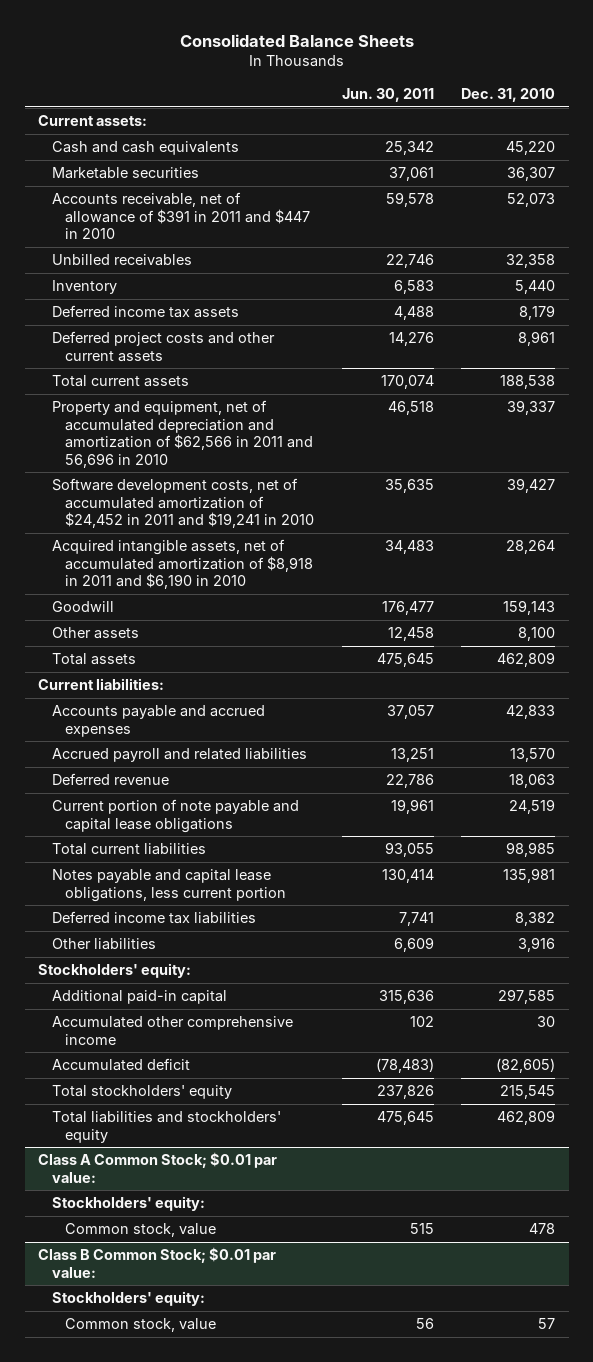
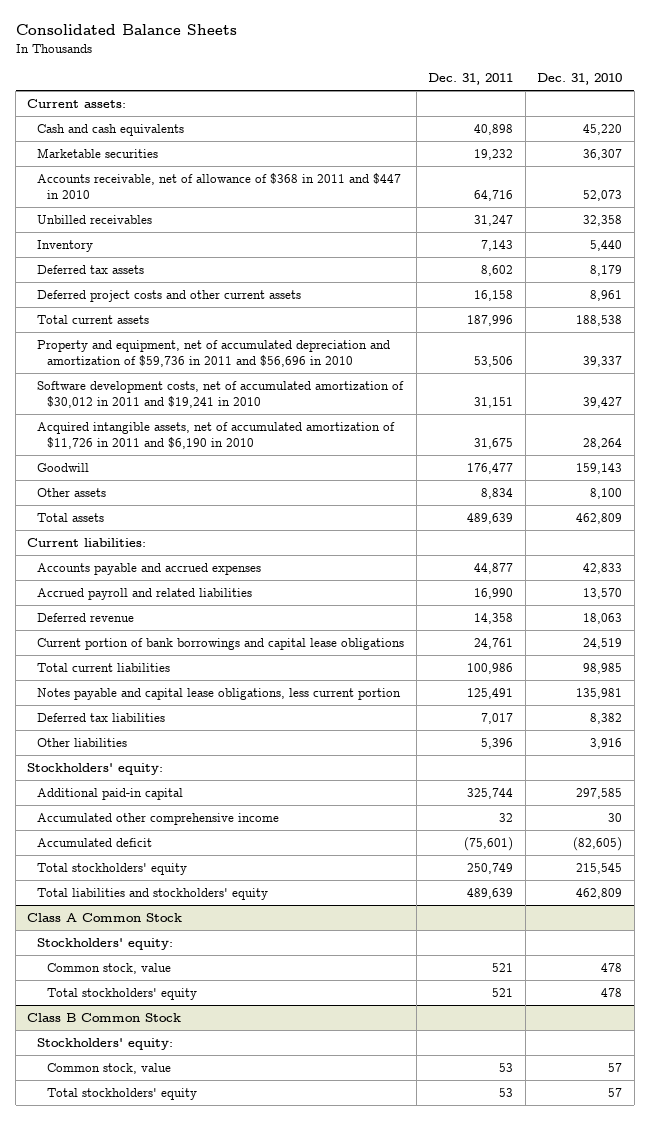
- | Jun. 30, 2011 | Dec. 31, 2010
+ | Dec. 31, 2011 | Dec. 31, 2010
- Accounts receivable, net of allowance of $391 in 2011 and $447 in 2010 | 59,578 | 52,073
+ Accounts receivable, net of allowance of $368 in 2011 and $447 in 2010 | 64,716 | 52,073
- Deferred income tax assets | 4,488 | 8,179
+ Deferred tax assets | 8,602 | 8,179
- Property and equipment, net of accumulated depreciation and amortization of $62,566 in 2011 and 56,696 in 2010 | 46,518 | 39,337
- Software development costs, net of accumulated amortization of $24,452 in 2011 and $19,241 in 2010 | 35,635 | 39,427
- Acquired intangible assets, net of accumulated amortization of $8,918 in 2011 and $6,190 in 2010 | 34,483 | 28,264
+ Property and equipment, net of accumulated depreciation and amortization of $59,736 in 2011 and $56,696 in 2010 | 53,506 | 39,337
+ Software development costs, net of accumulated amortization of $30,012 in 2011 and $19,241 in 2010 | 31,151 | 39,427
+ Acquired intangible assets, net of accumulated amortization of $11,726 in 2011 and $6,190 in 2010 | 31,675 | 28,264
- Current portion of note payable and capital lease obligations | 19,961 | 24,519
+ Current portion of bank borrowings and capital lease obligations | 24,761 | 24,519
- Deferred income tax liabilities | 7,741 | 8,382
+ Deferred tax liabilities | 7,017 | 8,382
- Class A Common Stock; $0.01 par value:
+ Class A Common Stock
- Class B Common Stock; $0.01 par value:
+ Total stockholders' equity | 521 | 478
+ Class B Common Stock
+ Total stockholders' equity | 53 | 57

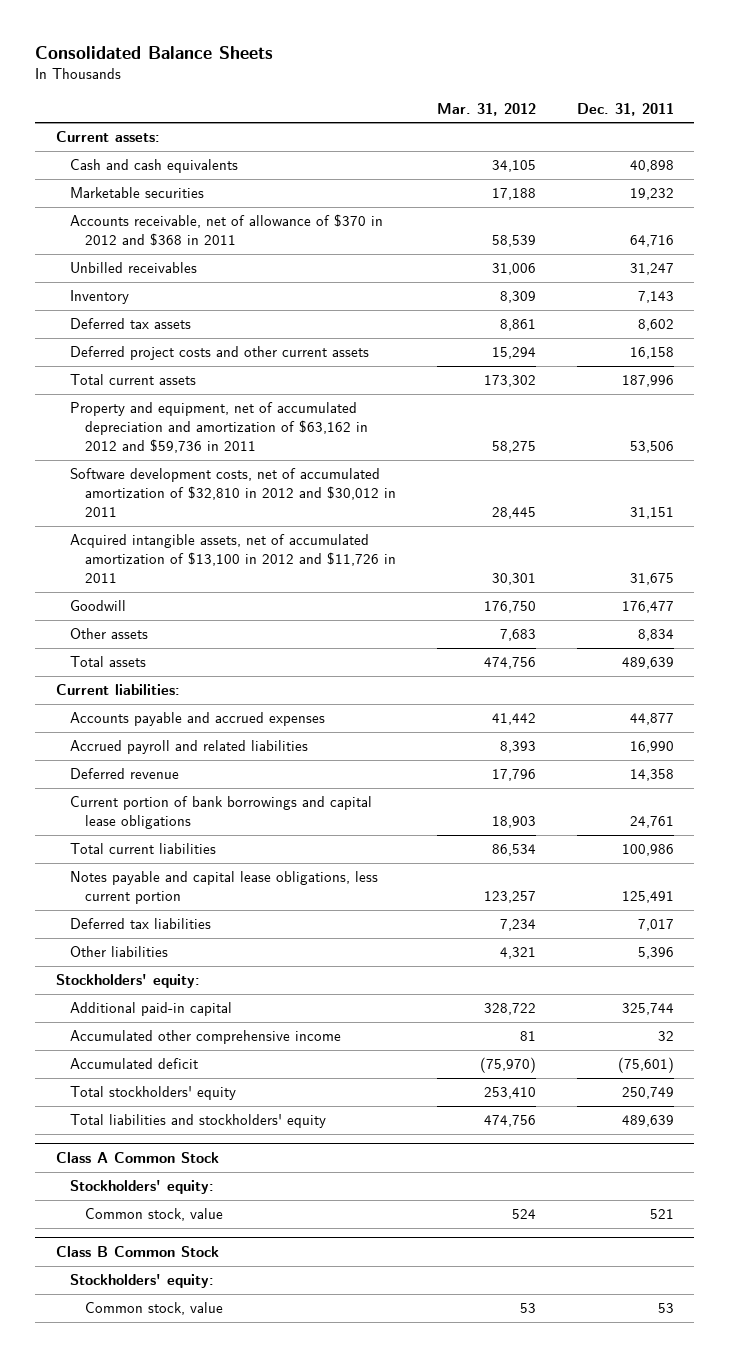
- | Dec. 31, 2011 | Dec. 31, 2010
+ | Mar. 31, 2012 | Dec. 31, 2011
- Accounts receivable, net of allowance of $368 in 2011 and $447 in 2010 | 64,716 | 52,073
+ Accounts receivable, net of allowance of $370 in 2012 and $368 in 2011 | 58,539 | 64,716
- Property and equipment, net of accumulated depreciation and amortization of $59,736 in 2011 and $56,696 in 2010 | 53,506 | 39,337
- Software development costs, net of accumulated amortization of $30,012 in 2011 and $19,241 in 2010 | 31,151 | 39,427
- Acquired intangible assets, net of accumulated amortization of $11,726 in 2011 and $6,190 in 2010 | 31,675 | 28,264
+ Property and equipment, net of accumulated depreciation and amortization of $63,162 in 2012 and $59,736 in 2011 | 58,275 | 53,506
+ Software development costs, net of accumulated amortization of $32,810 in 2012 and $30,012 in 2011 | 28,445 | 31,151
+ Acquired intangible assets, net of accumulated amortization of $13,100 in 2012 and $11,726 in 2011 | 30,301 | 31,675
@ Class A Common Stock
- Total stockholders' equity | 521 | 478
@ Class B Common Stock
- Total stockholders' equity | 53 | 57

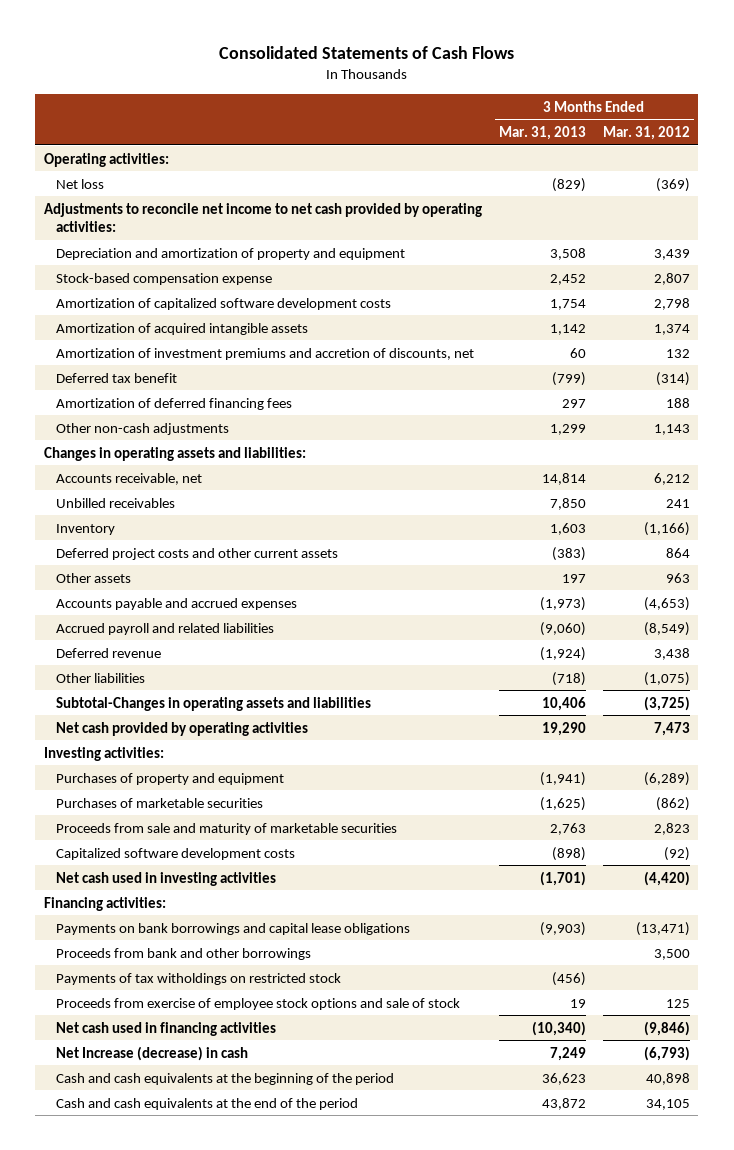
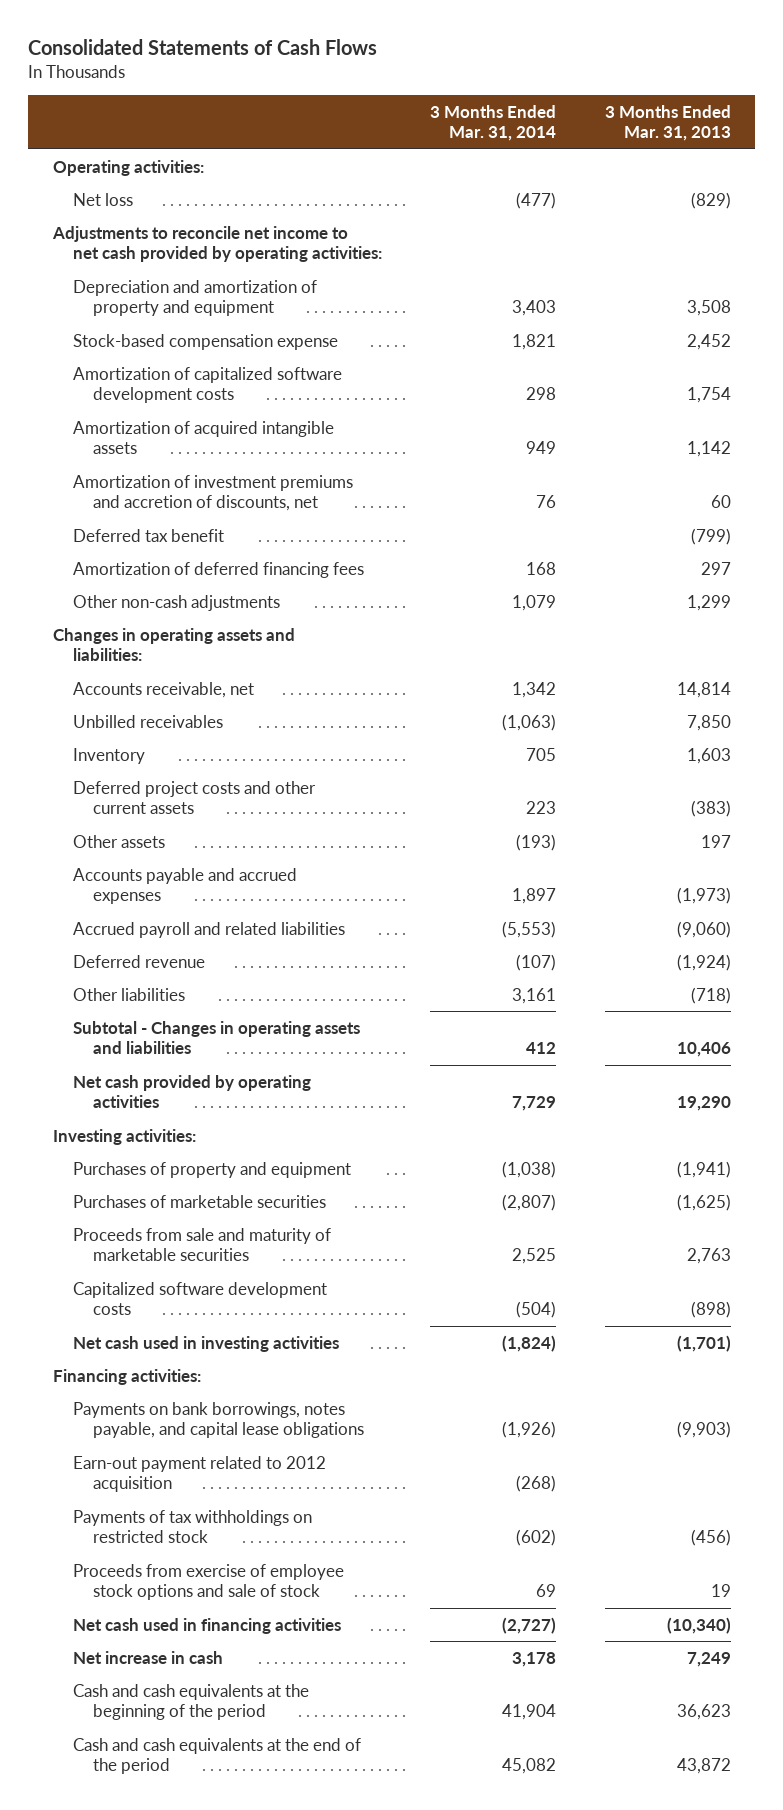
- | 3 Months Ended Mar. 31, 2013 | 3 Months Ended Mar. 31, 2012
+ | 3 Months Ended Mar. 31, 2014 | 3 Months Ended Mar. 31, 2013
- Subtotal-Changes in operating assets and liabilities | 10,406 | (3,725)
+ Subtotal - Changes in operating assets and liabilities | 412 | 10,406
- Payments on bank borrowings and capital lease obligations | (9,903) | (13,471)
- Proceeds from bank and other borrowings | | 3,500
- Payments of tax witholdings on restricted stock | (456) |
+ Payments on bank borrowings, notes payable, and capital lease obligations | (1,926) | (9,903)
+ Earn-out payment related to 2012 acquisition | (268) |
+ Payments of tax withholdings on restricted stock | (602) | (456)
- Net Increase (decrease) in cash | 7,249 | (6,793)
+ Net increase in cash | 3,178 | 7,249

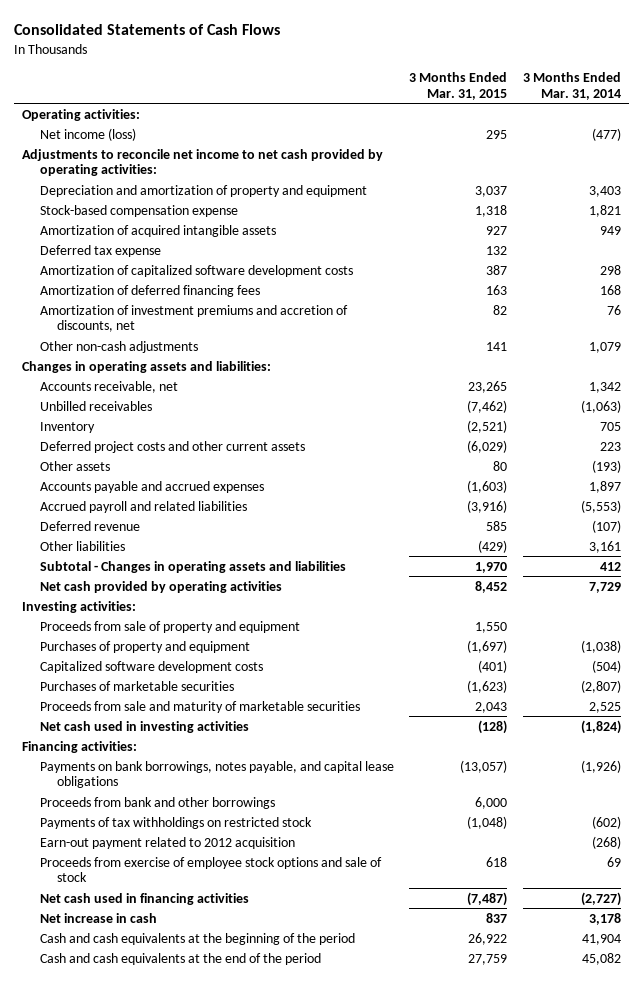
- | 3 Months Ended Mar. 31, 2014 | 3 Months Ended Mar. 31, 2013
+ | 3 Months Ended Mar. 31, 2015 | 3 Months Ended Mar. 31, 2014
- Net loss | (477) | (829)
+ Net income (loss) | 295 | (477)
- Deferred tax benefit | | (799)
+ Deferred tax expense | 132 |
moved down: Amortization of capitalized software development costs | 387 | 298
moved down: Amortization of investment premiums and accretion of discounts, net | 82 | 76
+ Proceeds from sale of property and equipment | 1,550 |
moved up: Capitalized software development costs | (401) | (504)
+ Proceeds from bank and other borrowings | 6,000 |
moved down: Earn-out payment related to 2012 acquisition | | (268)

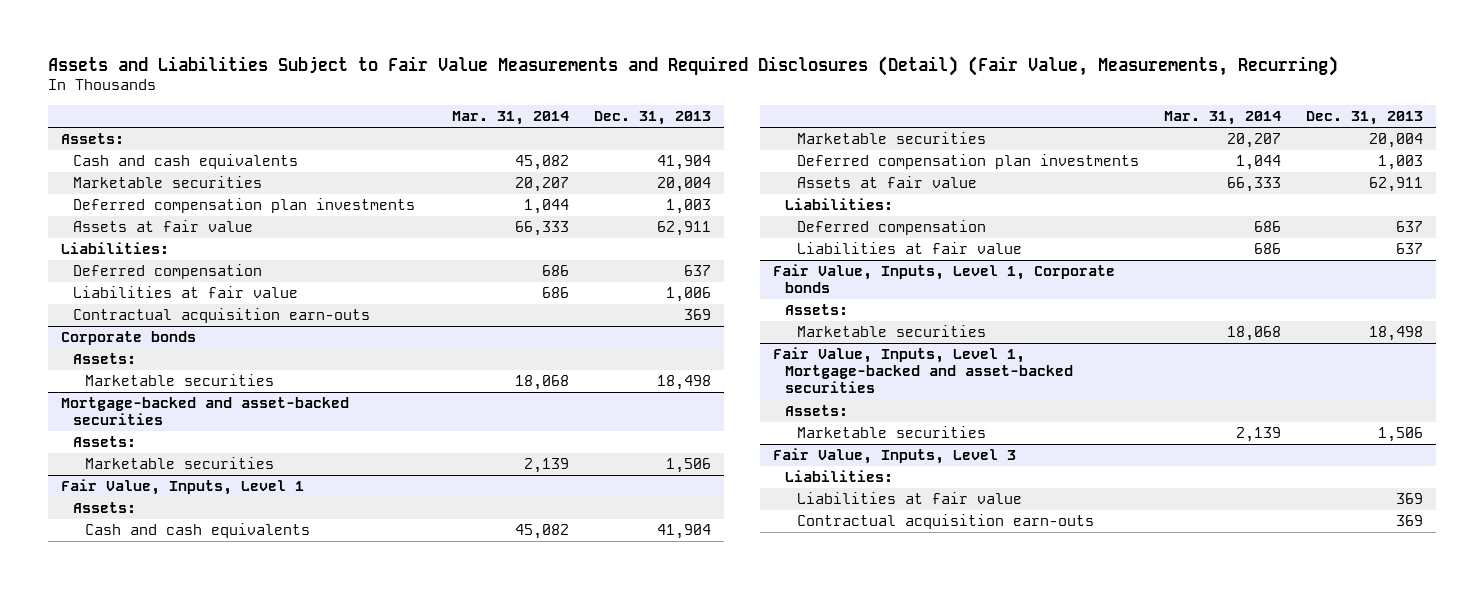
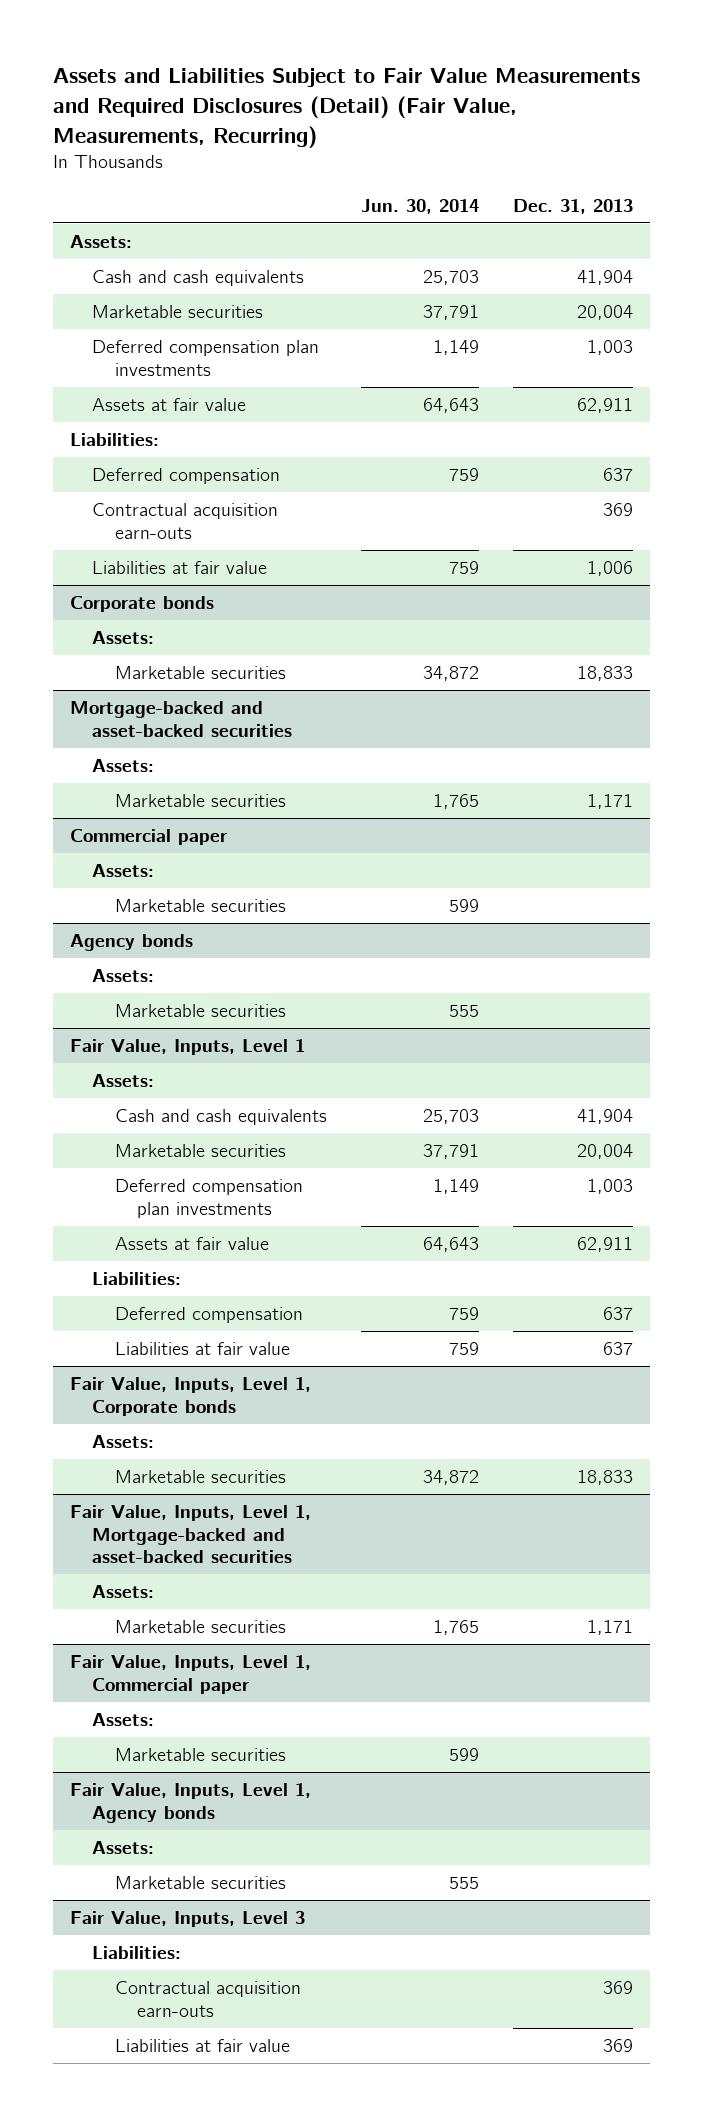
- | Mar. 31, 2014 | Dec. 31, 2013
+ | Jun. 30, 2014 | Dec. 31, 2013
moved down: Liabilities at fair value | 759 | 1,006
@ Corporate bonds
- Marketable securities | 18,068 | 18,498
+ Marketable securities | 34,872 | 18,833
@ Mortgage-backed and asset-backed securities
- Marketable securities | 2,139 | 1,506
+ Marketable securities | 1,765 | 1,171
+ Commercial paper
+ Assets:
+ Marketable securities | 599 |
+ Agency bonds
+ Assets:
+ Marketable securities | 555 |
@ Fair Value, Inputs, Level 1, Corporate bonds
- Marketable securities | 18,068 | 18,498
+ Marketable securities | 34,872 | 18,833
@ Fair Value, Inputs, Level 1, Mortgage-backed and asset-backed securities
- Marketable securities | 2,139 | 1,506
+ Marketable securities | 1,765 | 1,171
+ Fair Value, Inputs, Level 1, Commercial paper
+ Assets:
+ Marketable securities | 599 |
+ Fair Value, Inputs, Level 1, Agency bonds
+ Assets:
+ Marketable securities | 555 |
@ Fair Value, Inputs, Level 3
moved down: Liabilities at fair value | | 369

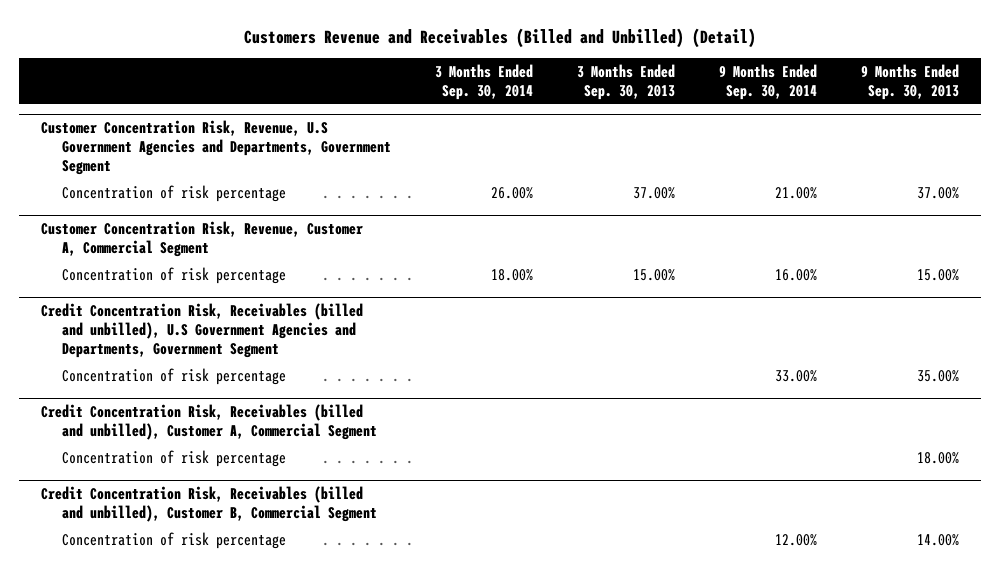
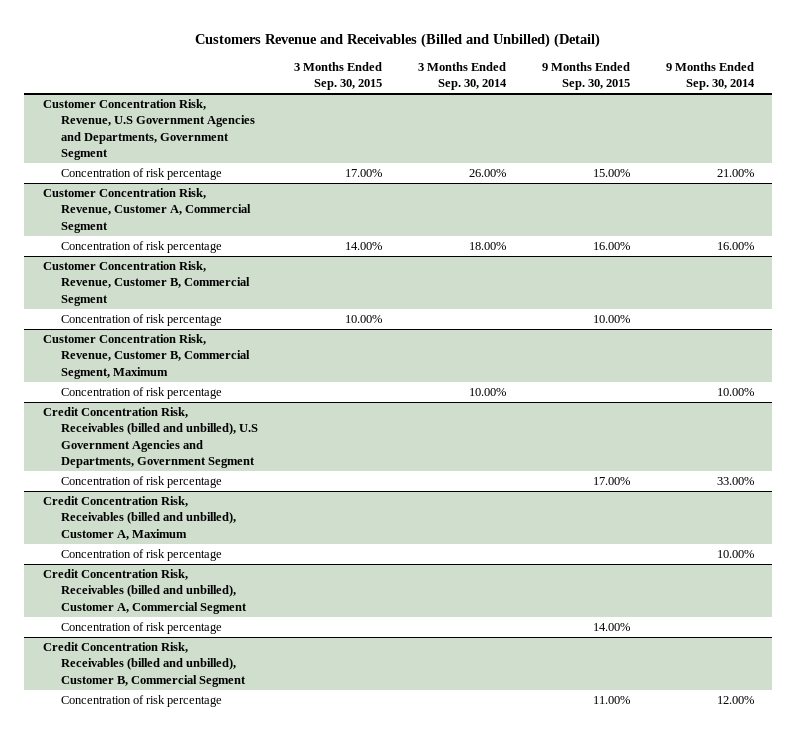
- | 3 Months Ended Sep. 30, 2014 | 3 Months Ended Sep. 30, 2013 | 9 Months Ended Sep. 30, 2014 | 9 Months Ended Sep. 30, 2013
+ | 3 Months Ended Sep. 30, 2015 | 3 Months Ended Sep. 30, 2014 | 9 Months Ended Sep. 30, 2015 | 9 Months Ended Sep. 30, 2014
+ Customer Concentration Risk, Revenue, Customer B, Commercial Segment
+ Concentration of risk percentage | 10.00% | | 10.00% |
+ Customer Concentration Risk, Revenue, Customer B, Commercial Segment, Maximum
+ Concentration of risk percentage | | 10.00% | | 10.00%
+ Credit Concentration Risk, Receivables (billed and unbilled), Customer A, Maximum
+ Concentration of risk percentage | | | | 10.00%

